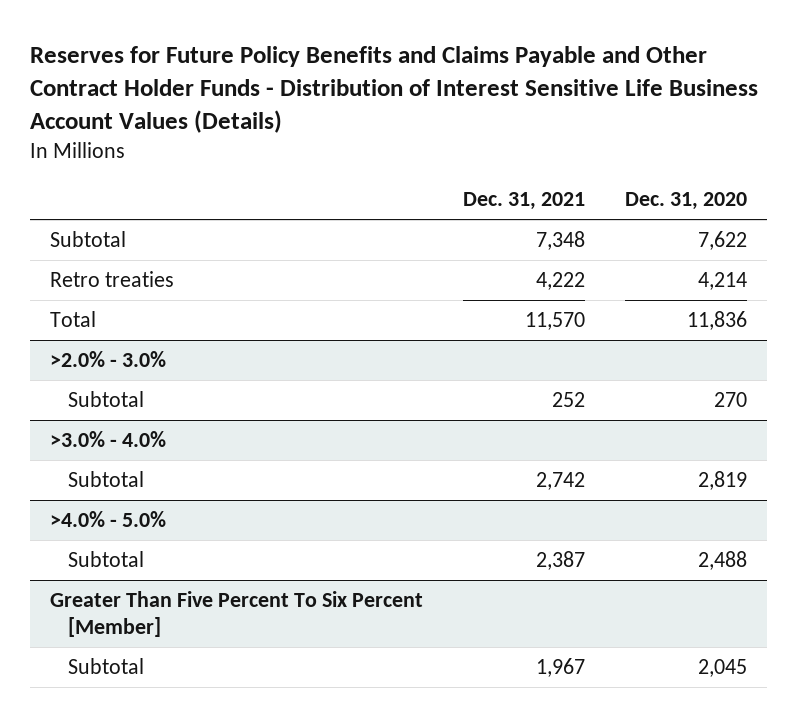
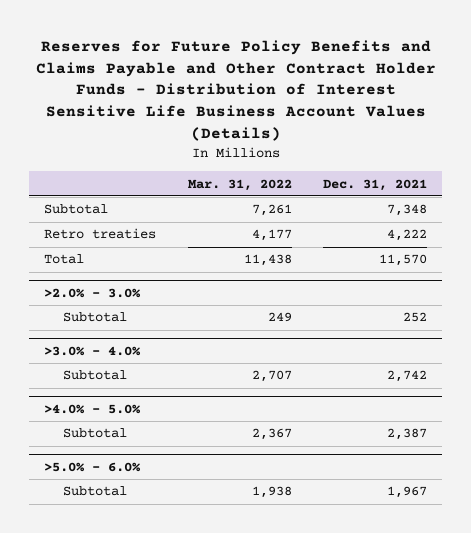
- | Dec. 31, 2021 | Dec. 31, 2020
+ | Mar. 31, 2022 | Dec. 31, 2021
- Greater Than Five Percent To Six Percent [Member]
+ >5.0% - 6.0%

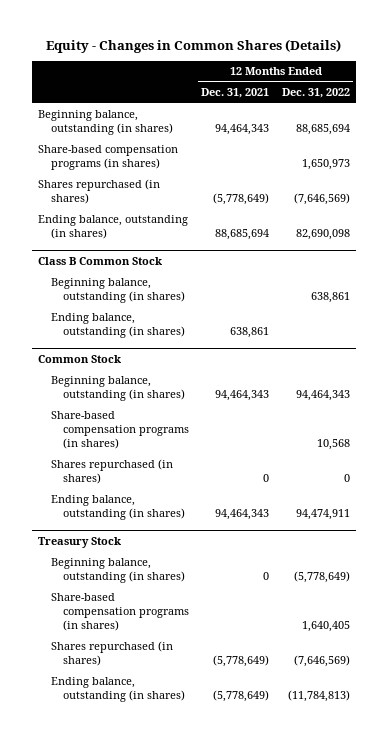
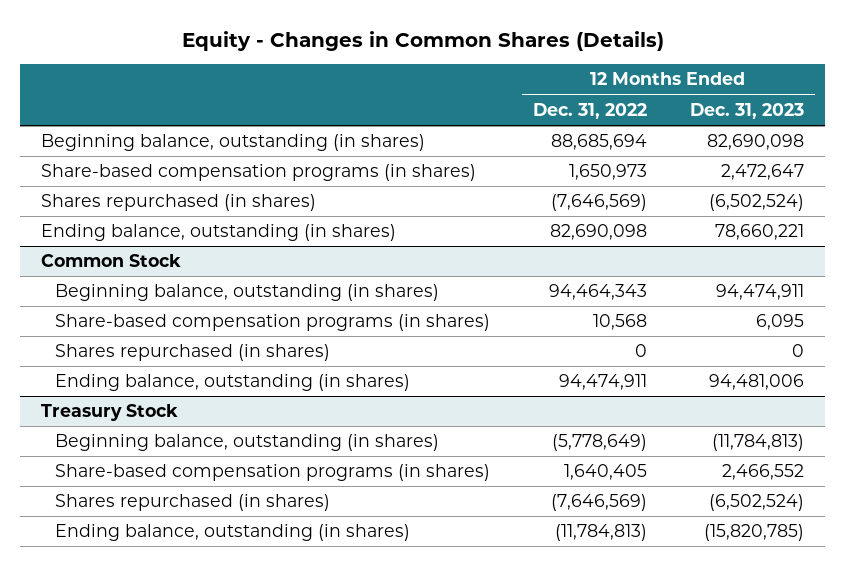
- | 12 Months Ended Dec. 31, 2021 | 12 Months Ended Dec. 31, 2022
+ | 12 Months Ended Dec. 31, 2022 | 12 Months Ended Dec. 31, 2023
- Class B Common Stock
- Beginning balance, outstanding (in shares) | | 638,861
- Ending balance, outstanding (in shares) | 638,861 |

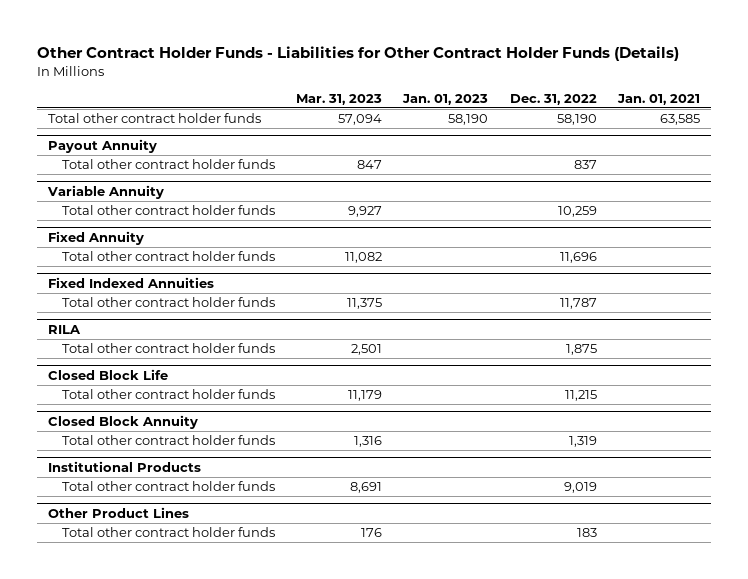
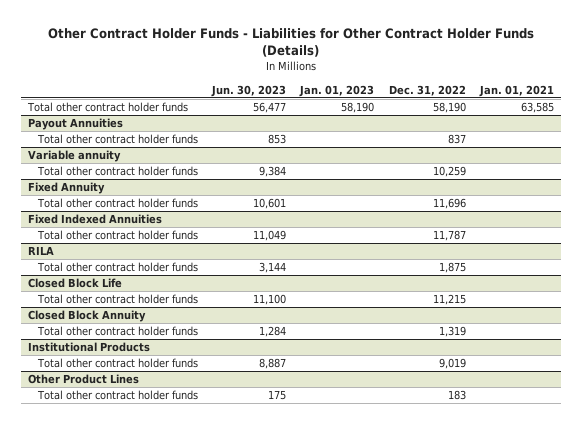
- | Mar. 31, 2023 | Jan. 01, 2023 | Dec. 31, 2022 | Jan. 01, 2021
+ | Jun. 30, 2023 | Jan. 01, 2023 | Dec. 31, 2022 | Jan. 01, 2021
- Payout Annuity
+ Payout Annuities
- Variable Annuity
+ Variable annuity

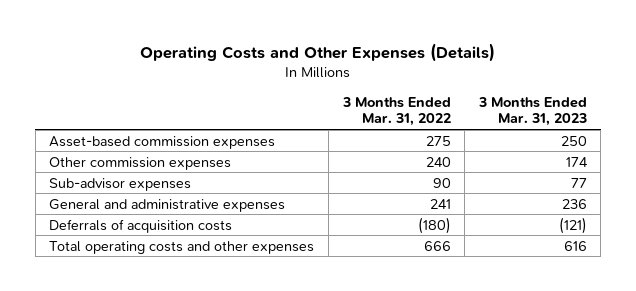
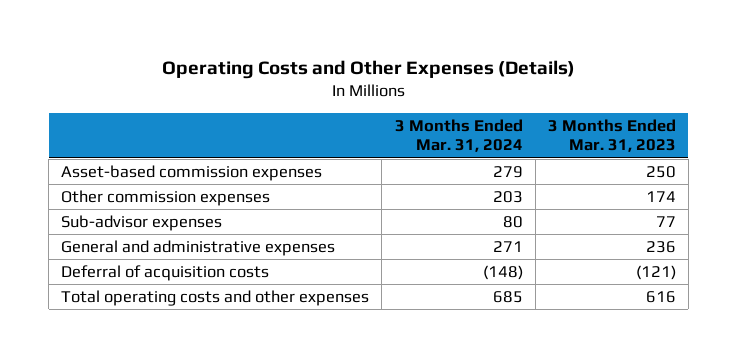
- | 3 Months Ended Mar. 31, 2022 | 3 Months Ended Mar. 31, 2023
+ | 3 Months Ended Mar. 31, 2024 | 3 Months Ended Mar. 31, 2023
- Deferrals of acquisition costs | (180) | (121)
+ Deferral of acquisition costs | (148) | (121)

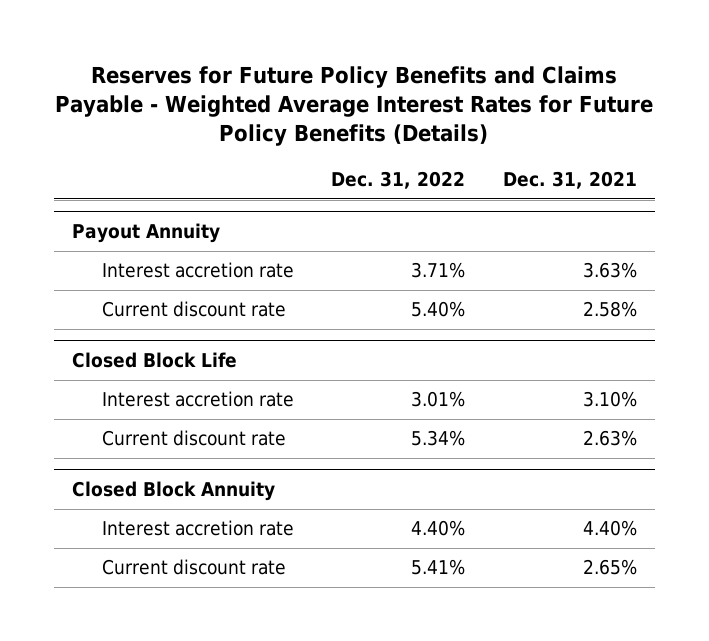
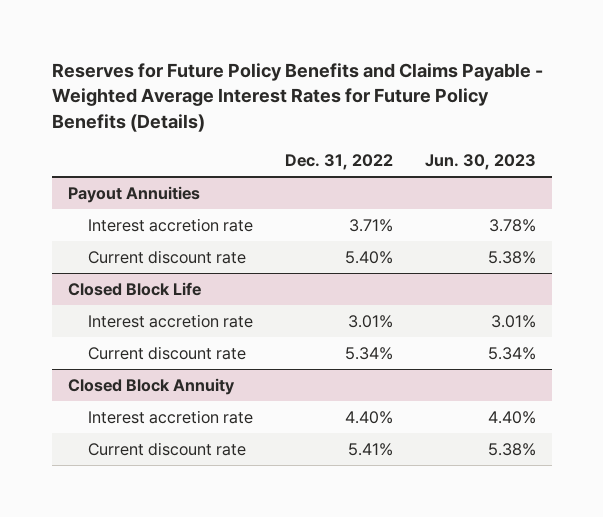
- | Dec. 31, 2022 | Dec. 31, 2021
+ | Dec. 31, 2022 | Jun. 30, 2023
- Payout Annuity
+ Payout Annuities

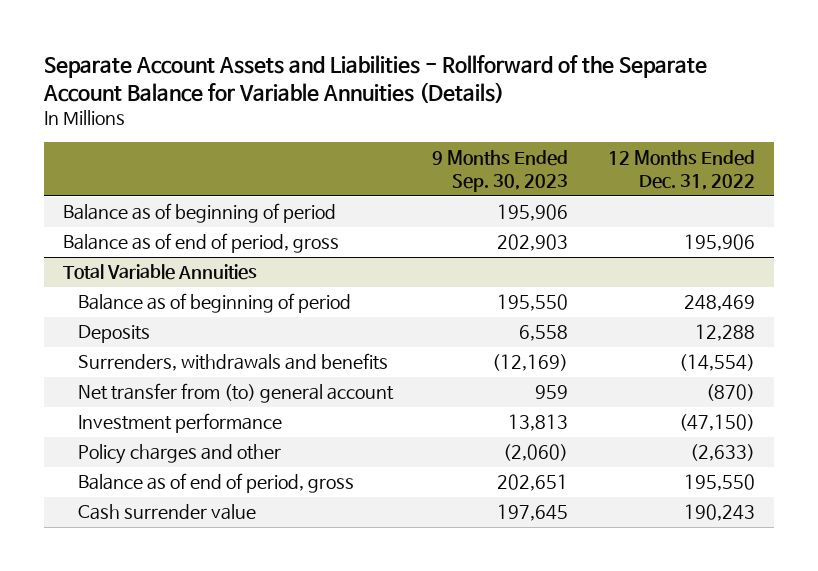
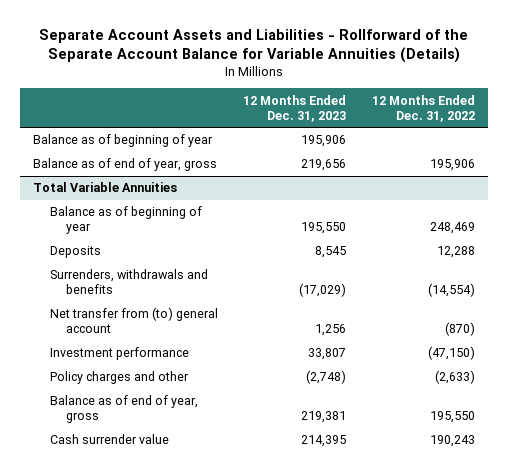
- | 9 Months Ended Sep. 30, 2023 | 12 Months Ended Dec. 31, 2022
+ | 12 Months Ended Dec. 31, 2023 | 12 Months Ended Dec. 31, 2022
- Balance as of beginning of period | 195,906 |
- Balance as of end of period, gross | 202,903 | 195,906
+ Balance as of beginning of year | 195,906 |
+ Balance as of end of year, gross | 219,656 | 195,906
@ Total Variable Annuities
- Balance as of beginning of period | 195,550 | 248,469
+ Balance as of beginning of year | 195,550 | 248,469
- Balance as of end of period, gross | 202,651 | 195,550
+ Balance as of end of year, gross | 219,381 | 195,550

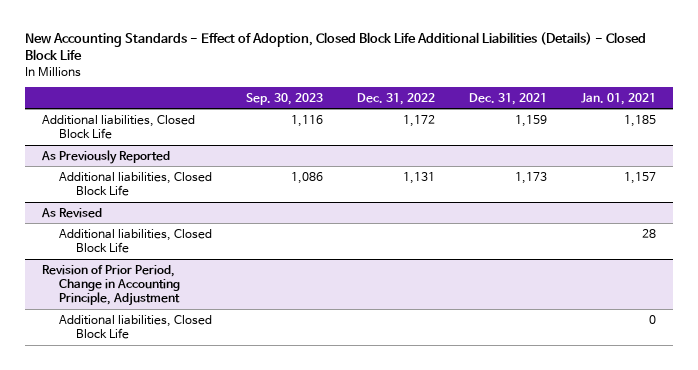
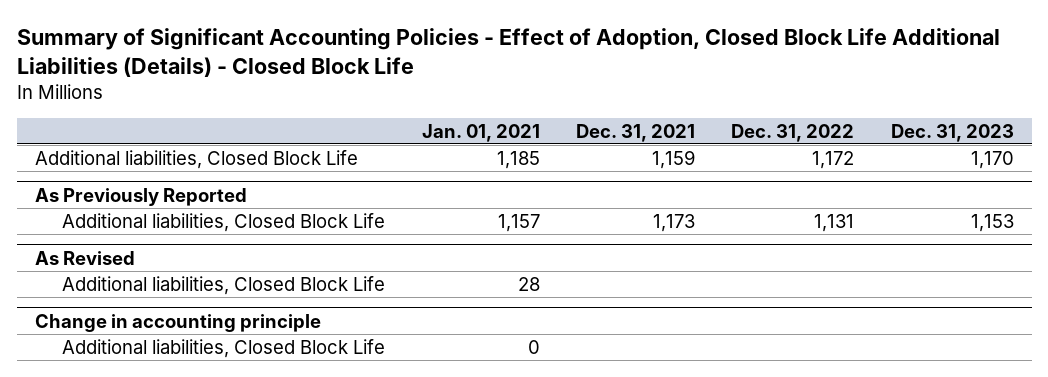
- New Accounting Standards - Effect of Adoption, Closed Block Life Additional Liabilities (Details) - Closed Block Life
+ Summary of Significant Accounting Policies - Effect of Adoption, Closed Block Life Additional Liabilities (Details) - Closed Block Life
- | Sep. 30, 2023 | Dec. 31, 2022 | Dec. 31, 2021 | Jan. 01, 2021
+ | Jan. 01, 2021 | Dec. 31, 2021 | Dec. 31, 2022 | Dec. 31, 2023
- Revision of Prior Period, Change in Accounting Principle, Adjustment
+ Change in accounting principle

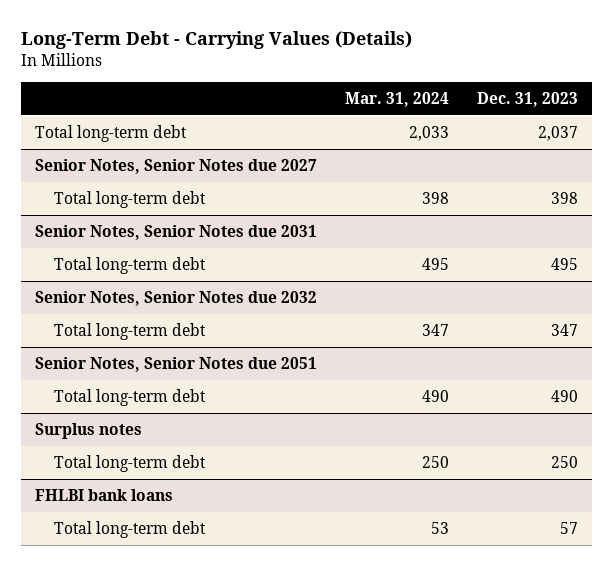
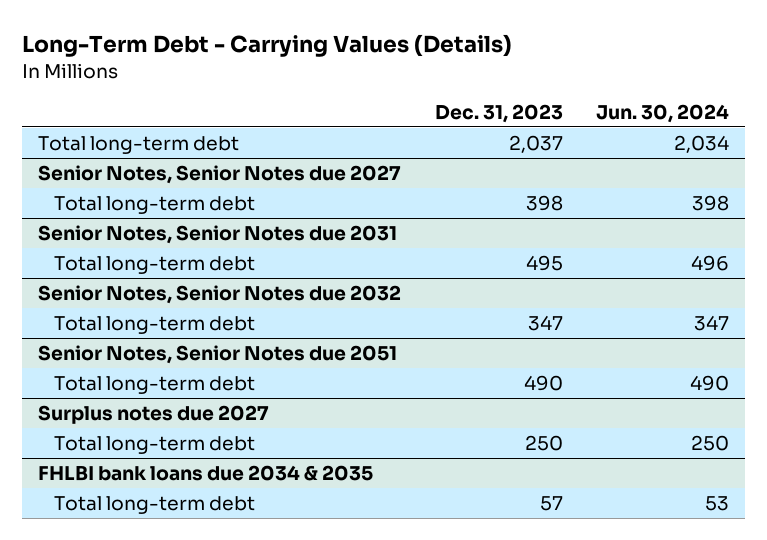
- | Mar. 31, 2024 | Dec. 31, 2023
+ | Dec. 31, 2023 | Jun. 30, 2024
- Surplus notes
+ Surplus notes due 2027
- FHLBI bank loans
+ FHLBI bank loans due 2034 & 2035

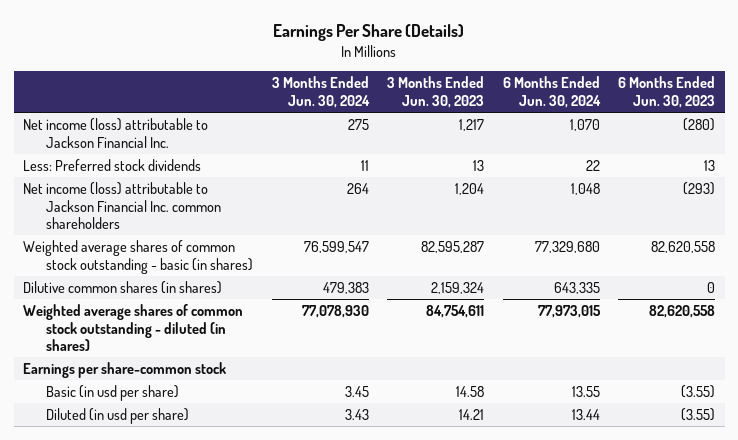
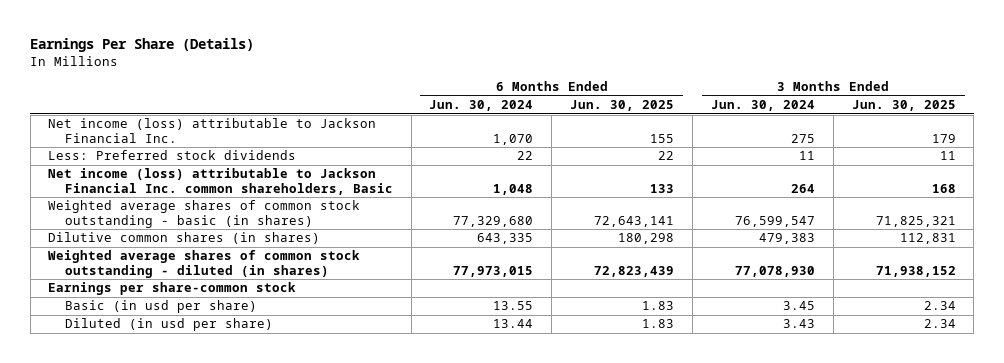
- | 3 Months Ended Jun. 30, 2024 | 3 Months Ended Jun. 30, 2023 | 6 Months Ended Jun. 30, 2024 | 6 Months Ended Jun. 30, 2023
+ | 6 Months Ended Jun. 30, 2024 | 6 Months Ended Jun. 30, 2025 | 3 Months Ended Jun. 30, 2024 | 3 Months Ended Jun. 30, 2025
- Net income (loss) attributable to Jackson Financial Inc. common shareholders | 264 | 1,204 | 1,048 | (293)
+ Net income (loss) attributable to Jackson Financial Inc. common shareholders, Basic | 1,048 | 133 | 264 | 168

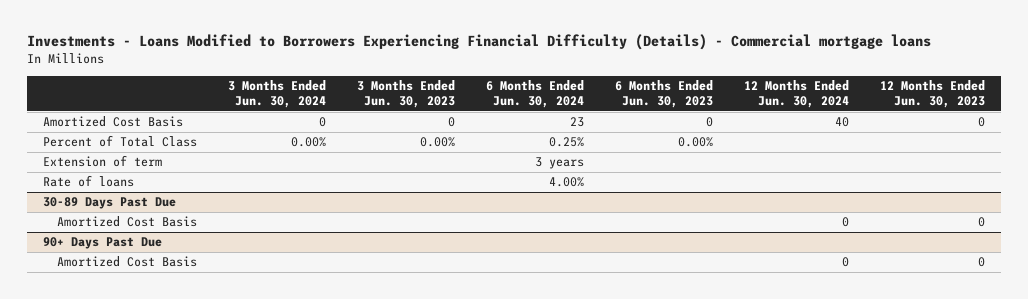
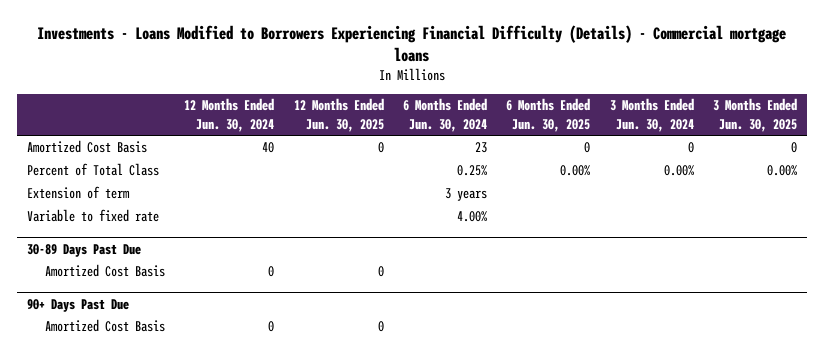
- | 3 Months Ended Jun. 30, 2024 | 3 Months Ended Jun. 30, 2023 | 6 Months Ended Jun. 30, 2024 | 6 Months Ended Jun. 30, 2023 | 12 Months Ended Jun. 30, 2024 | 12 Months Ended Jun. 30, 2023
+ | 12 Months Ended Jun. 30, 2024 | 12 Months Ended Jun. 30, 2025 | 6 Months Ended Jun. 30, 2024 | 6 Months Ended Jun. 30, 2025 | 3 Months Ended Jun. 30, 2024 | 3 Months Ended Jun. 30, 2025
- Rate of loans | | | 4.00% | | |
+ Variable to fixed rate | | | 4.00% | | |

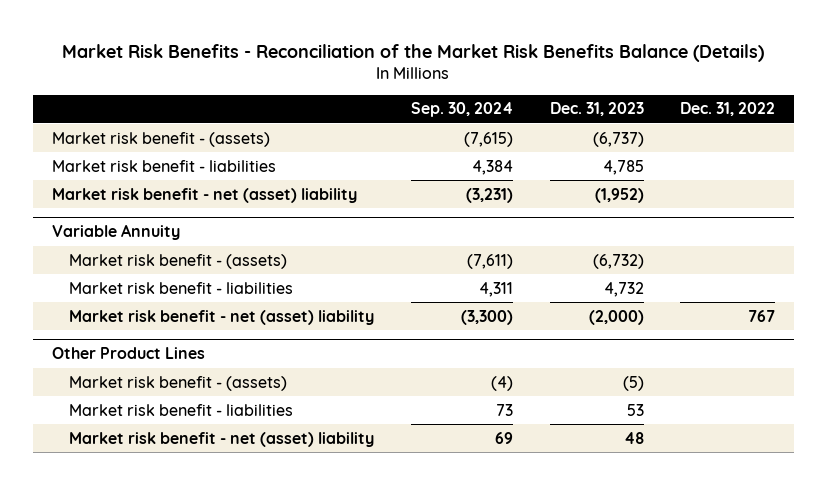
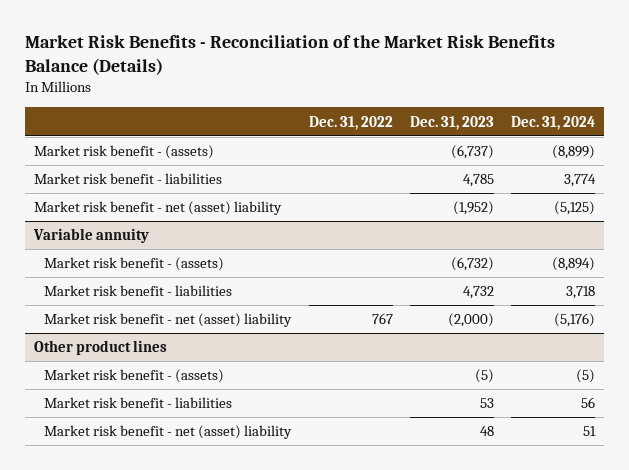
- | Sep. 30, 2024 | Dec. 31, 2023 | Dec. 31, 2022
+ | Dec. 31, 2022 | Dec. 31, 2023 | Dec. 31, 2024
- Variable Annuity
+ Variable annuity
- Other Product Lines
+ Other product lines

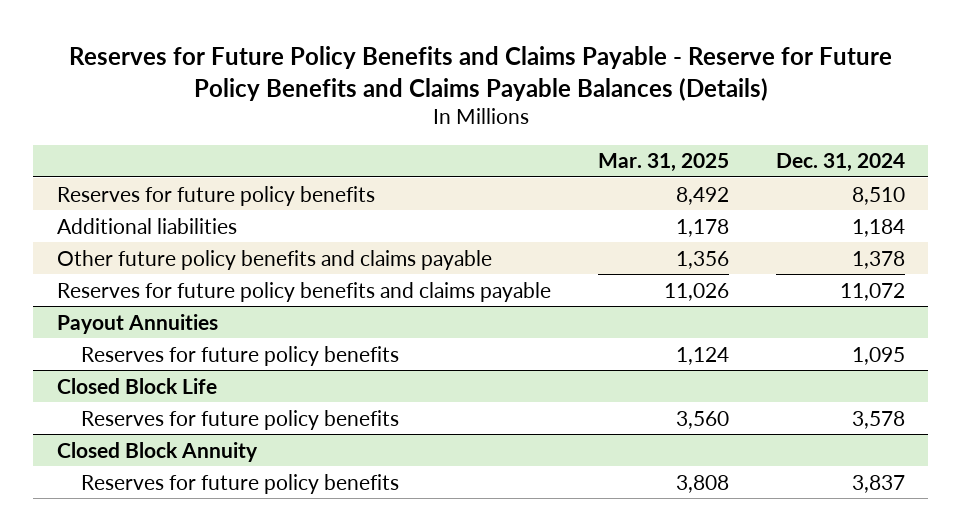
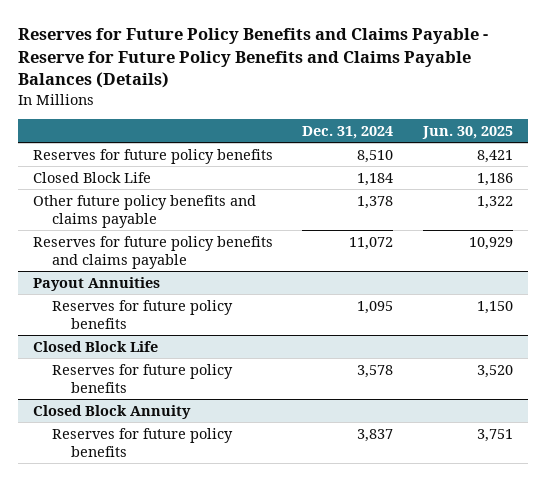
- | Mar. 31, 2025 | Dec. 31, 2024
+ | Dec. 31, 2024 | Jun. 30, 2025
- Additional liabilities | 1,178 | 1,184
+ Closed Block Life | 1,184 | 1,186

